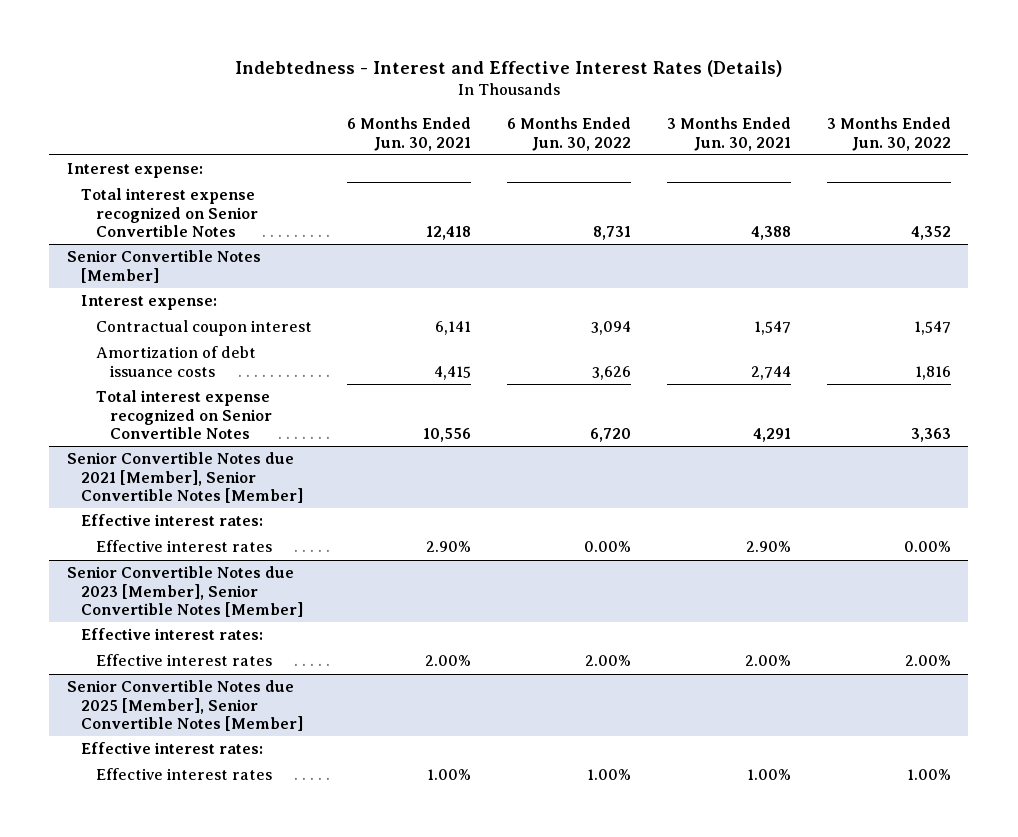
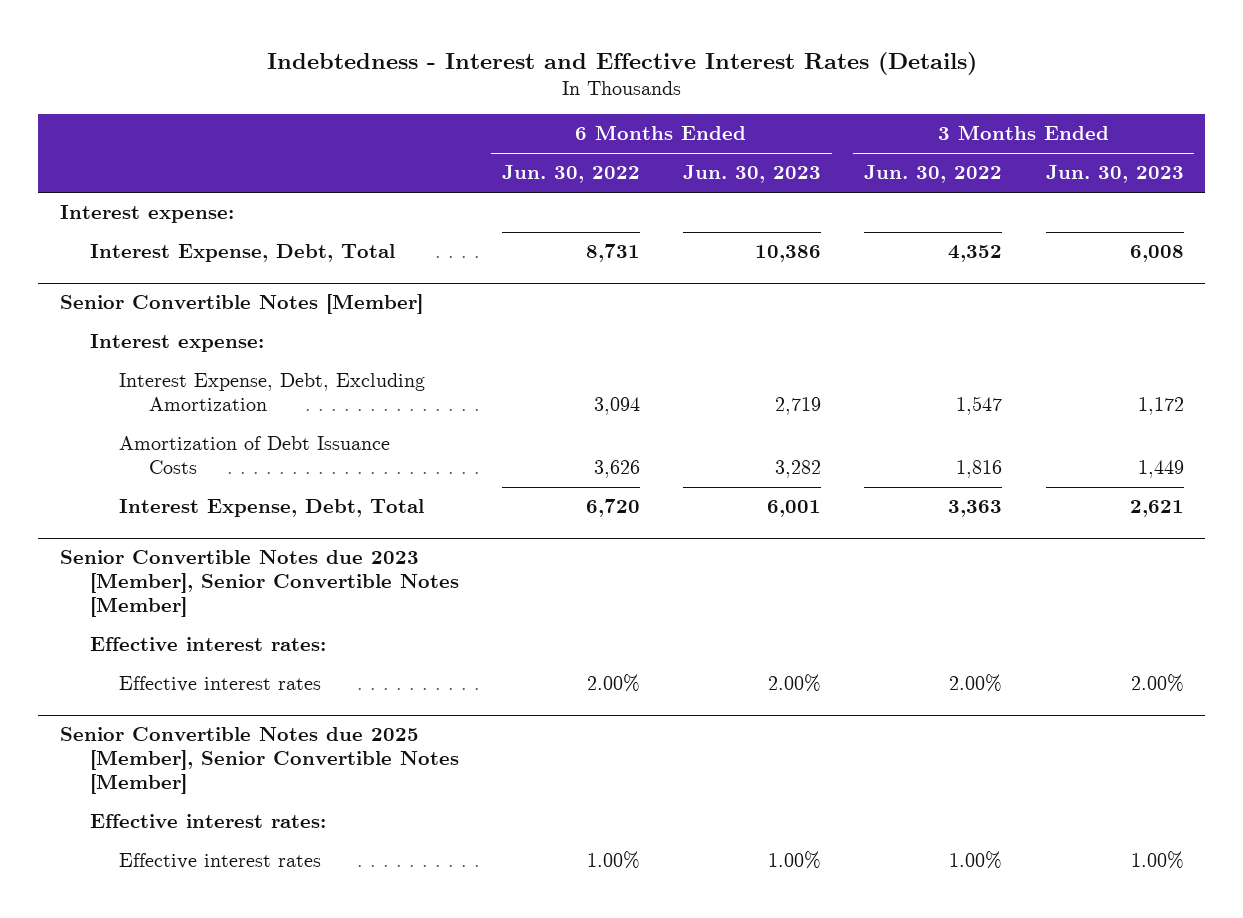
- | 6 Months Ended Jun. 30, 2021 | 6 Months Ended Jun. 30, 2022 | 3 Months Ended Jun. 30, 2021 | 3 Months Ended Jun. 30, 2022
+ | 6 Months Ended Jun. 30, 2022 | 6 Months Ended Jun. 30, 2023 | 3 Months Ended Jun. 30, 2022 | 3 Months Ended Jun. 30, 2023
- Total interest expense recognized on Senior Convertible Notes | 12,418 | 8,731 | 4,388 | 4,352
+ Interest Expense, Debt, Total | 8,731 | 10,386 | 4,352 | 6,008
@ Senior Convertible Notes [Member]
- Contractual coupon interest | 6,141 | 3,094 | 1,547 | 1,547
- Amortization of debt issuance costs | 4,415 | 3,626 | 2,744 | 1,816
- Total interest expense recognized on Senior Convertible Notes | 10,556 | 6,720 | 4,291 | 3,363
- Senior Convertible Notes due 2021 [Member], Senior Convertible Notes [Member]
- Effective interest rates:
- Effective interest rates | 2.90% | 0.00% | 2.90% | 0.00%
@ Senior Convertible Notes [Member]
+ Interest Expense, Debt, Excluding Amortization | 3,094 | 2,719 | 1,547 | 1,172
+ Amortization of Debt Issuance Costs | 3,626 | 3,282 | 1,816 | 1,449
+ Interest Expense, Debt, Total | 6,720 | 6,001 | 3,363 | 2,621

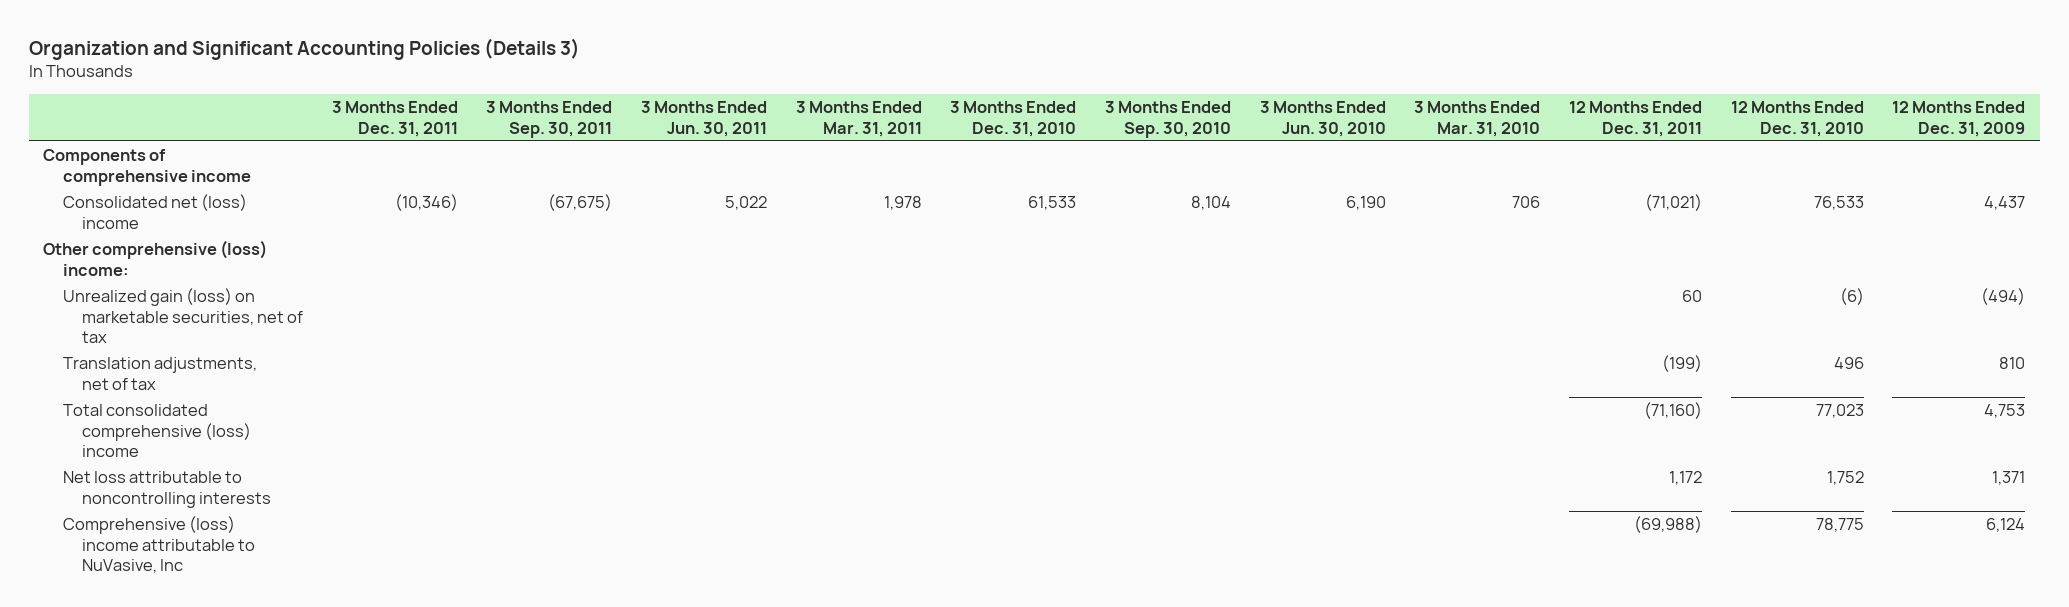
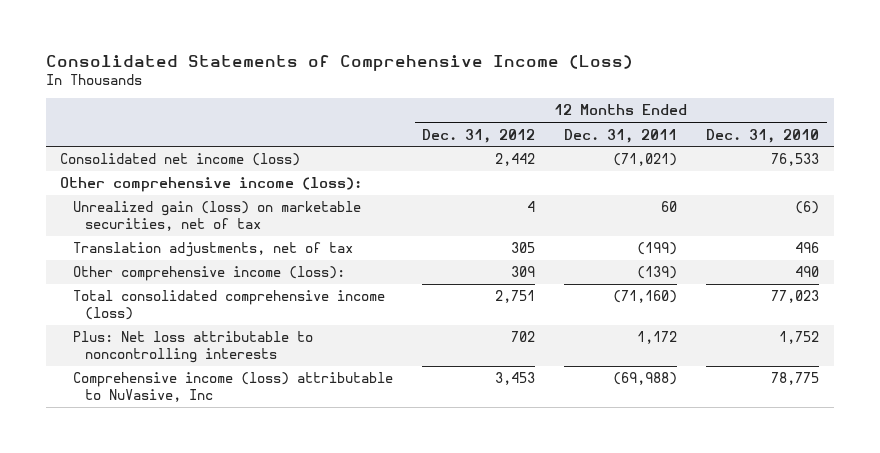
- Organization and Significant Accounting Policies (Details 3)
+ Consolidated Statements of Comprehensive Income (Loss)
- | 3 Months Ended Dec. 31, 2011 | 3 Months Ended Sep. 30, 2011 | 3 Months Ended Jun. 30, 2011 | 3 Months Ended Mar. 31, 2011 | 3 Months Ended Dec. 31, 2010 | 3 Months Ended Sep. 30, 2010 | 3 Months Ended Jun. 30, 2010 | 3 Months Ended Mar. 31, 2010 | 12 Months Ended Dec. 31, 2011 | 12 Months Ended Dec. 31, 2010 | 12 Months Ended Dec. 31, 2009
+ | 12 Months Ended Dec. 31, 2012 | 12 Months Ended Dec. 31, 2011 | 12 Months Ended Dec. 31, 2010
- Components of comprehensive income
- Consolidated net (loss) income | (10,346) | (67,675) | 5,022 | 1,978 | 61,533 | 8,104 | 6,190 | 706 | (71,021) | 76,533 | 4,437
- Other comprehensive (loss) income:
+ Consolidated net income (loss) | 2,442 | (71,021) | 76,533
+ Other comprehensive income (loss):
- Total consolidated comprehensive (loss) income | | | | | | | | | (71,160) | 77,023 | 4,753
- Net loss attributable to noncontrolling interests | | | | | | | | | 1,172 | 1,752 | 1,371
- Comprehensive (loss) income attributable to NuVasive, Inc | | | | | | | | | (69,988) | 78,775 | 6,124
+ Other comprehensive income (loss): | 309 | (139) | 490
+ Total consolidated comprehensive income (loss) | 2,751 | (71,160) | 77,023
+ Plus: Net loss attributable to noncontrolling interests | 702 | 1,172 | 1,752
+ Comprehensive income (loss) attributable to NuVasive, Inc | 3,453 | (69,988) | 78,775

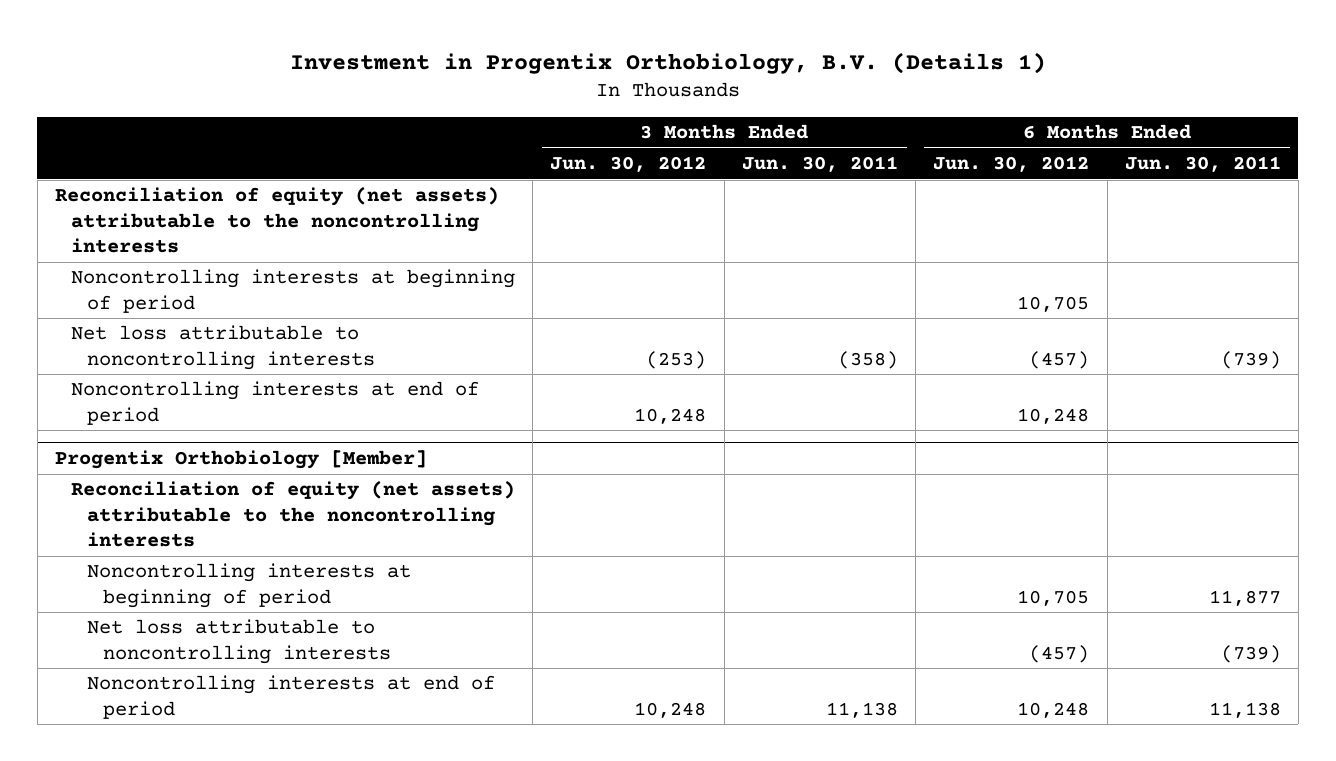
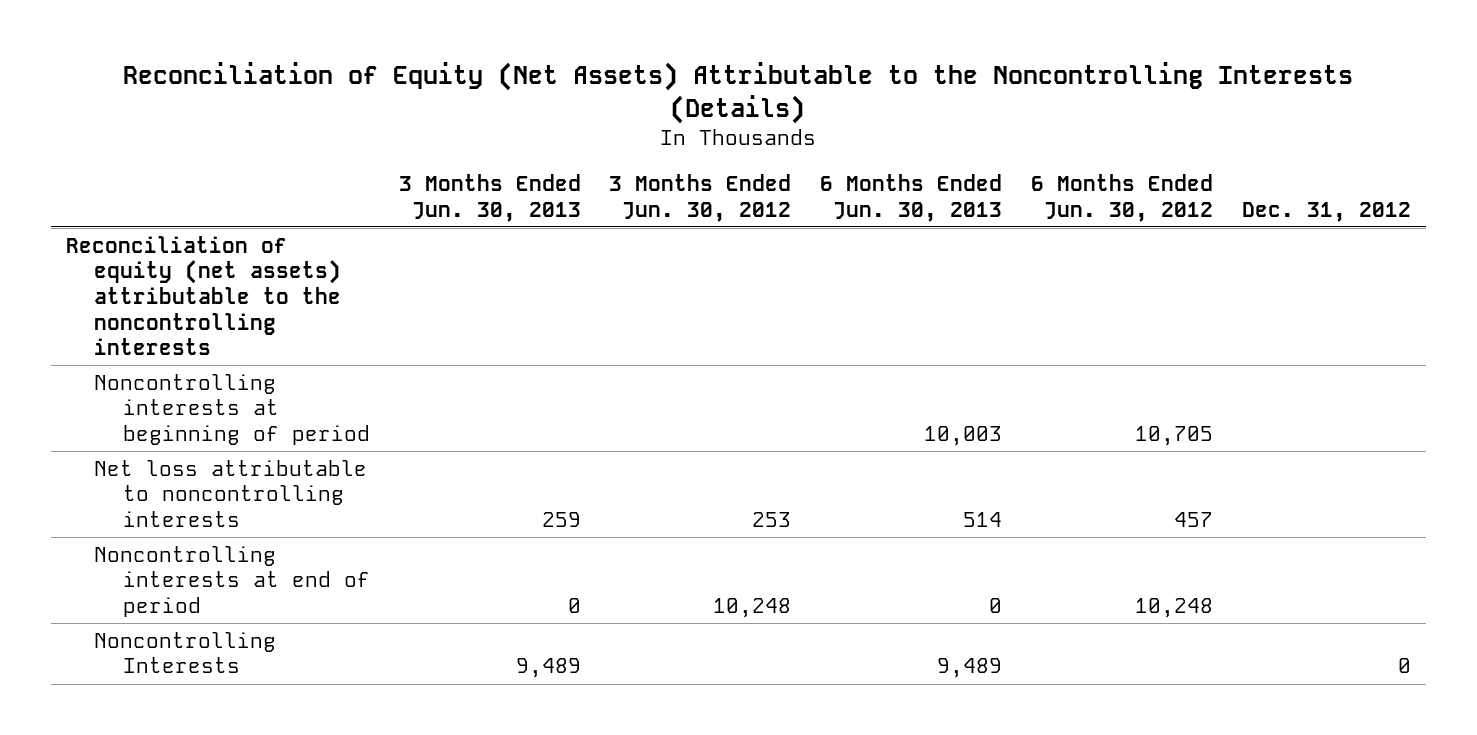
- Investment in Progentix Orthobiology, B.V. (Details 1)
+ Reconciliation of Equity (Net Assets) Attributable to the Noncontrolling Interests (Details)
- | 3 Months Ended Jun. 30, 2012 | 3 Months Ended Jun. 30, 2011 | 6 Months Ended Jun. 30, 2012 | 6 Months Ended Jun. 30, 2011
+ | 3 Months Ended Jun. 30, 2013 | 3 Months Ended Jun. 30, 2012 | 6 Months Ended Jun. 30, 2013 | 6 Months Ended Jun. 30, 2012 | Dec. 31, 2012
- Net loss attributable to noncontrolling interests | (253) | (358) | (457) | (739)
- Noncontrolling interests at end of period | 10,248 | | 10,248 |
- Progentix Orthobiology [Member]
- Reconciliation of equity (net assets) attributable to the noncontrolling interests
- Noncontrolling interests at beginning of period | | | 10,705 | 11,877
- Net loss attributable to noncontrolling interests | | | (457) | (739)
+ Net loss attributable to noncontrolling interests | 259 | 253 | 514 | 457 |
+ Noncontrolling Interests | 9,489 | | 9,489 | | 0

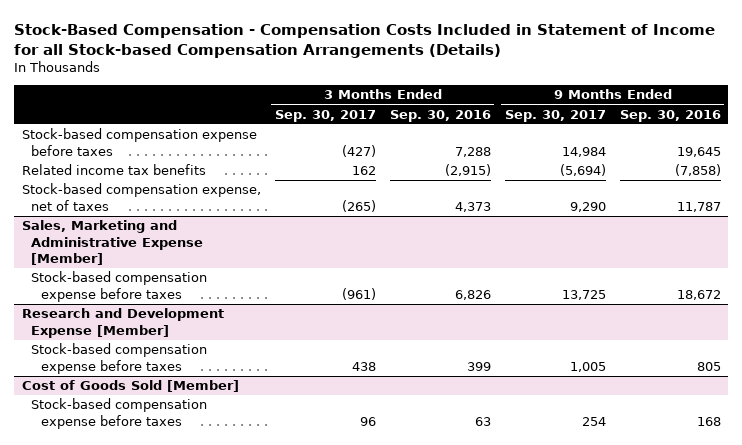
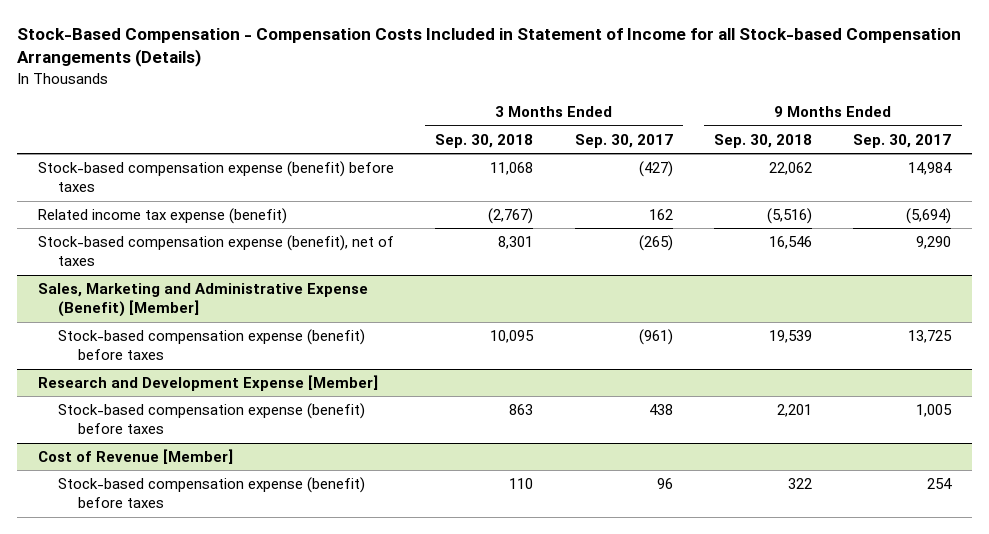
- | 3 Months Ended Sep. 30, 2017 | 3 Months Ended Sep. 30, 2016 | 9 Months Ended Sep. 30, 2017 | 9 Months Ended Sep. 30, 2016
+ | 3 Months Ended Sep. 30, 2018 | 3 Months Ended Sep. 30, 2017 | 9 Months Ended Sep. 30, 2018 | 9 Months Ended Sep. 30, 2017
- Stock-based compensation expense before taxes | (427) | 7,288 | 14,984 | 19,645
- Related income tax benefits | 162 | (2,915) | (5,694) | (7,858)
- Stock-based compensation expense, net of taxes | (265) | 4,373 | 9,290 | 11,787
- Sales, Marketing and Administrative Expense [Member]
- Stock-based compensation expense before taxes | (961) | 6,826 | 13,725 | 18,672
+ Stock-based compensation expense (benefit) before taxes | 11,068 | (427) | 22,062 | 14,984
+ Related income tax expense (benefit) | (2,767) | 162 | (5,516) | (5,694)
+ Stock-based compensation expense (benefit), net of taxes | 8,301 | (265) | 16,546 | 9,290
+ Sales, Marketing and Administrative Expense (Benefit) [Member]
+ Stock-based compensation expense (benefit) before taxes | 10,095 | (961) | 19,539 | 13,725
@ Research and Development Expense [Member]
- Stock-based compensation expense before taxes | 438 | 399 | 1,005 | 805
- Cost of Goods Sold [Member]
- Stock-based compensation expense before taxes | 96 | 63 | 254 | 168
@ Research and Development Expense [Member]
+ Stock-based compensation expense (benefit) before taxes | 863 | 438 | 2,201 | 1,005
+ Cost of Revenue [Member]
+ Stock-based compensation expense (benefit) before taxes | 110 | 96 | 322 | 254

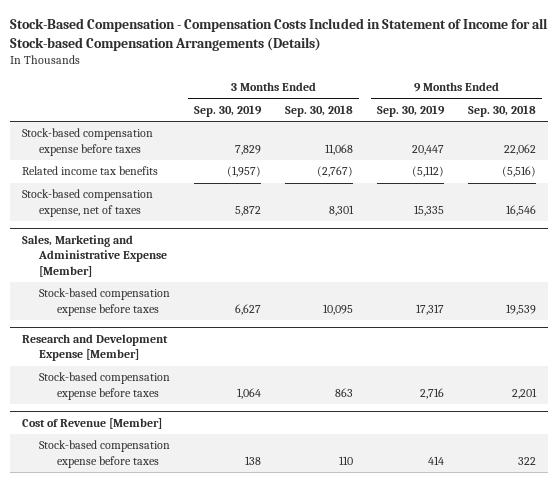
- | 3 Months Ended Sep. 30, 2018 | 3 Months Ended Sep. 30, 2017 | 9 Months Ended Sep. 30, 2018 | 9 Months Ended Sep. 30, 2017
+ | 3 Months Ended Sep. 30, 2019 | 3 Months Ended Sep. 30, 2018 | 9 Months Ended Sep. 30, 2019 | 9 Months Ended Sep. 30, 2018
- Stock-based compensation expense (benefit) before taxes | 11,068 | (427) | 22,062 | 14,984
- Related income tax expense (benefit) | (2,767) | 162 | (5,516) | (5,694)
- Stock-based compensation expense (benefit), net of taxes | 8,301 | (265) | 16,546 | 9,290
- Sales, Marketing and Administrative Expense (Benefit) [Member]
- Stock-based compensation expense (benefit) before taxes | 10,095 | (961) | 19,539 | 13,725
+ Stock-based compensation expense before taxes | 7,829 | 11,068 | 20,447 | 22,062
+ Related income tax benefits | (1,957) | (2,767) | (5,112) | (5,516)
+ Stock-based compensation expense, net of taxes | 5,872 | 8,301 | 15,335 | 16,546
+ Sales, Marketing and Administrative Expense [Member]
+ Stock-based compensation expense before taxes | 6,627 | 10,095 | 17,317 | 19,539
@ Research and Development Expense [Member]
- Stock-based compensation expense (benefit) before taxes | 863 | 438 | 2,201 | 1,005
+ Stock-based compensation expense before taxes | 1,064 | 863 | 2,716 | 2,201
@ Cost of Revenue [Member]
- Stock-based compensation expense (benefit) before taxes | 110 | 96 | 322 | 254
+ Stock-based compensation expense before taxes | 138 | 110 | 414 | 322

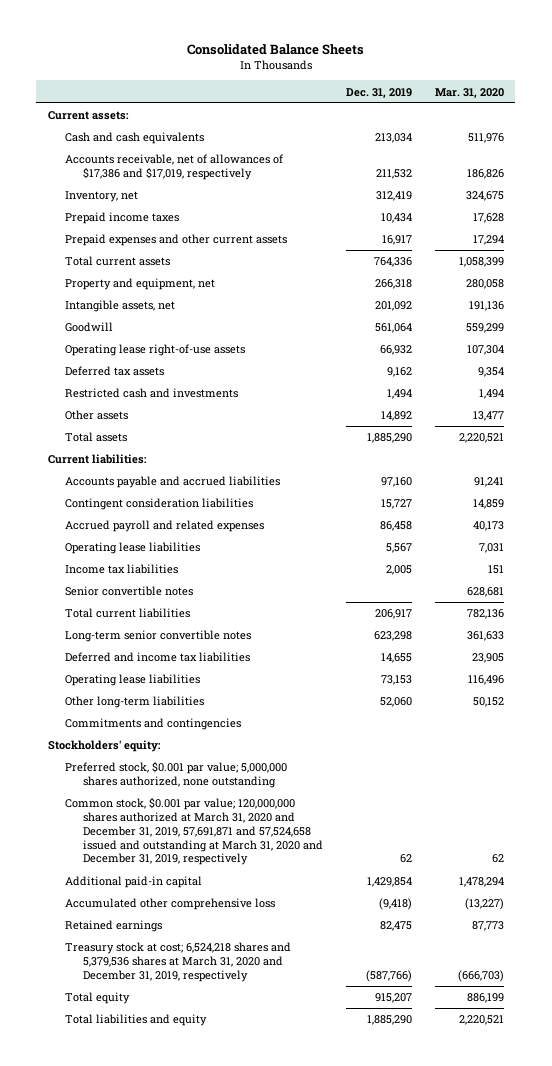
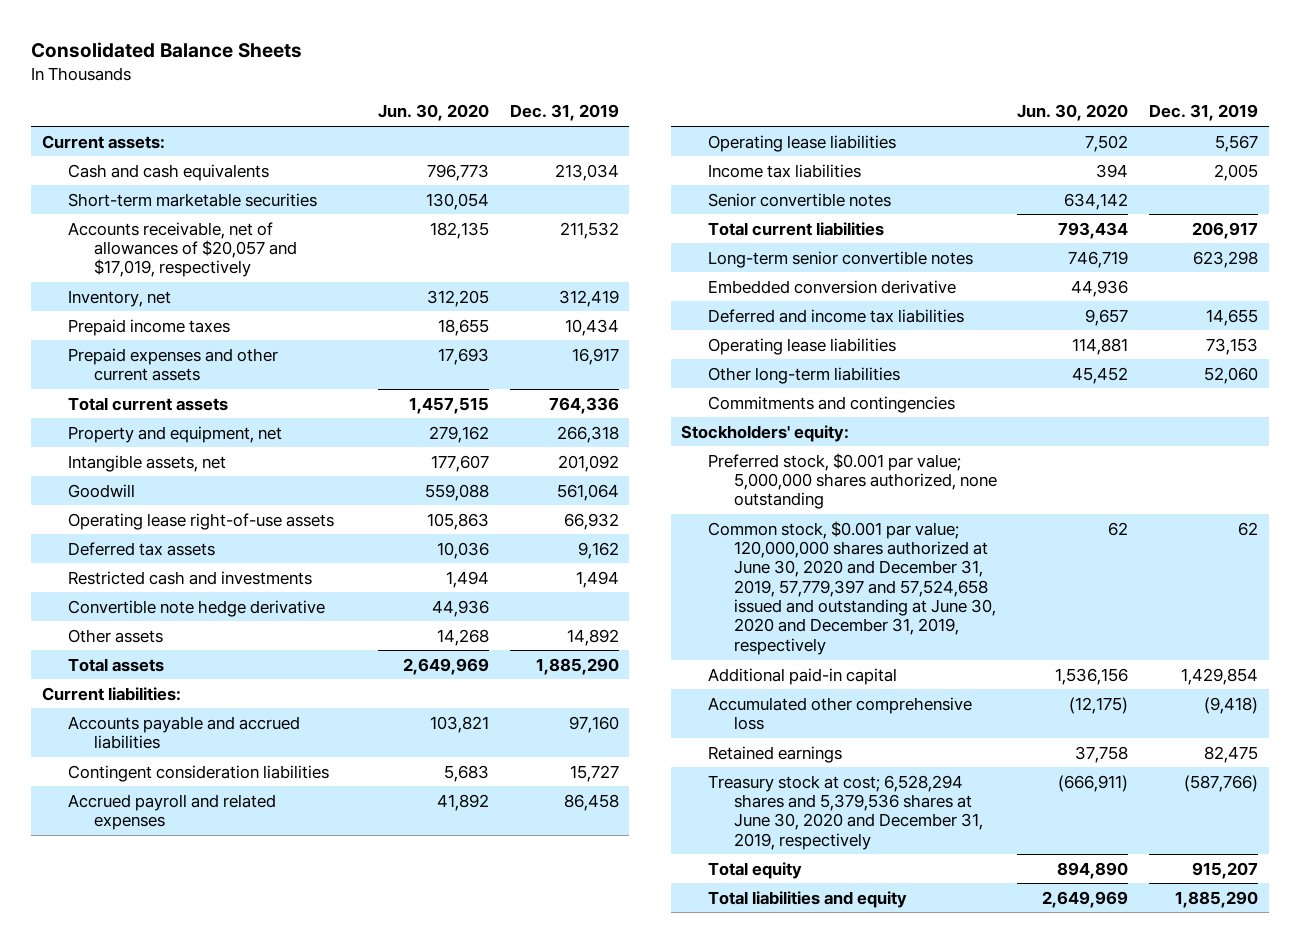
- | Dec. 31, 2019 | Mar. 31, 2020
+ | Jun. 30, 2020 | Dec. 31, 2019
- Accounts receivable, net of allowances of $17,386 and $17,019, respectively | 211,532 | 186,826
+ Short-term marketable securities | 130,054 |
+ Accounts receivable, net of allowances of $20,057 and $17,019, respectively | 182,135 | 211,532
+ Convertible note hedge derivative | 44,936 |
+ Embedded conversion derivative | 44,936 |
- Common stock, $0.001 par value; 120,000,000 shares authorized at March 31, 2020 and December 31, 2019, 57,691,871 and 57,524,658 issued and outstanding at March 31, 2020 and December 31, 2019, respectively | 62 | 62
+ Common stock, $0.001 par value; 120,000,000 shares authorized at June 30, 2020 and December 31, 2019, 57,779,397 and 57,524,658 issued and outstanding at June 30, 2020 and December 31, 2019, respectively | 62 | 62
- Treasury stock at cost; 6,524,218 shares and 5,379,536 shares at March 31, 2020 and December 31, 2019, respectively | (587,766) | (666,703)
+ Treasury stock at cost; 6,528,294 shares and 5,379,536 shares at June 30, 2020 and December 31, 2019, respectively | (666,911) | (587,766)

